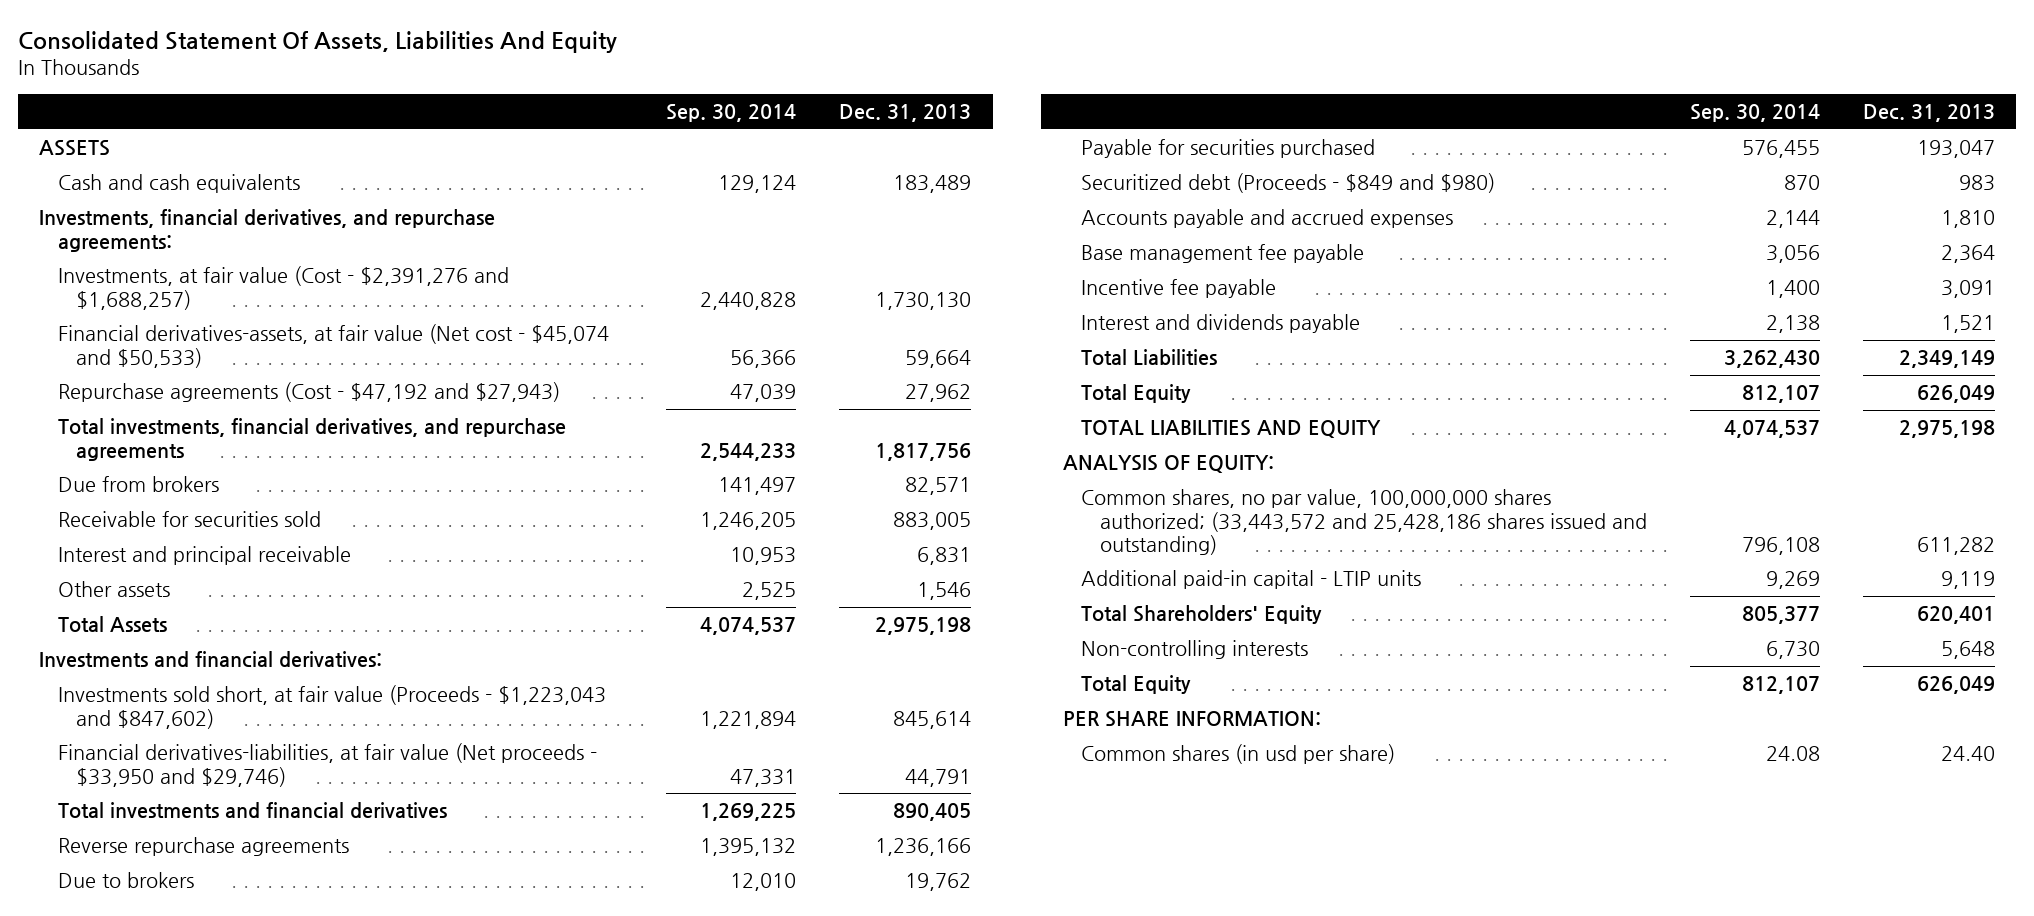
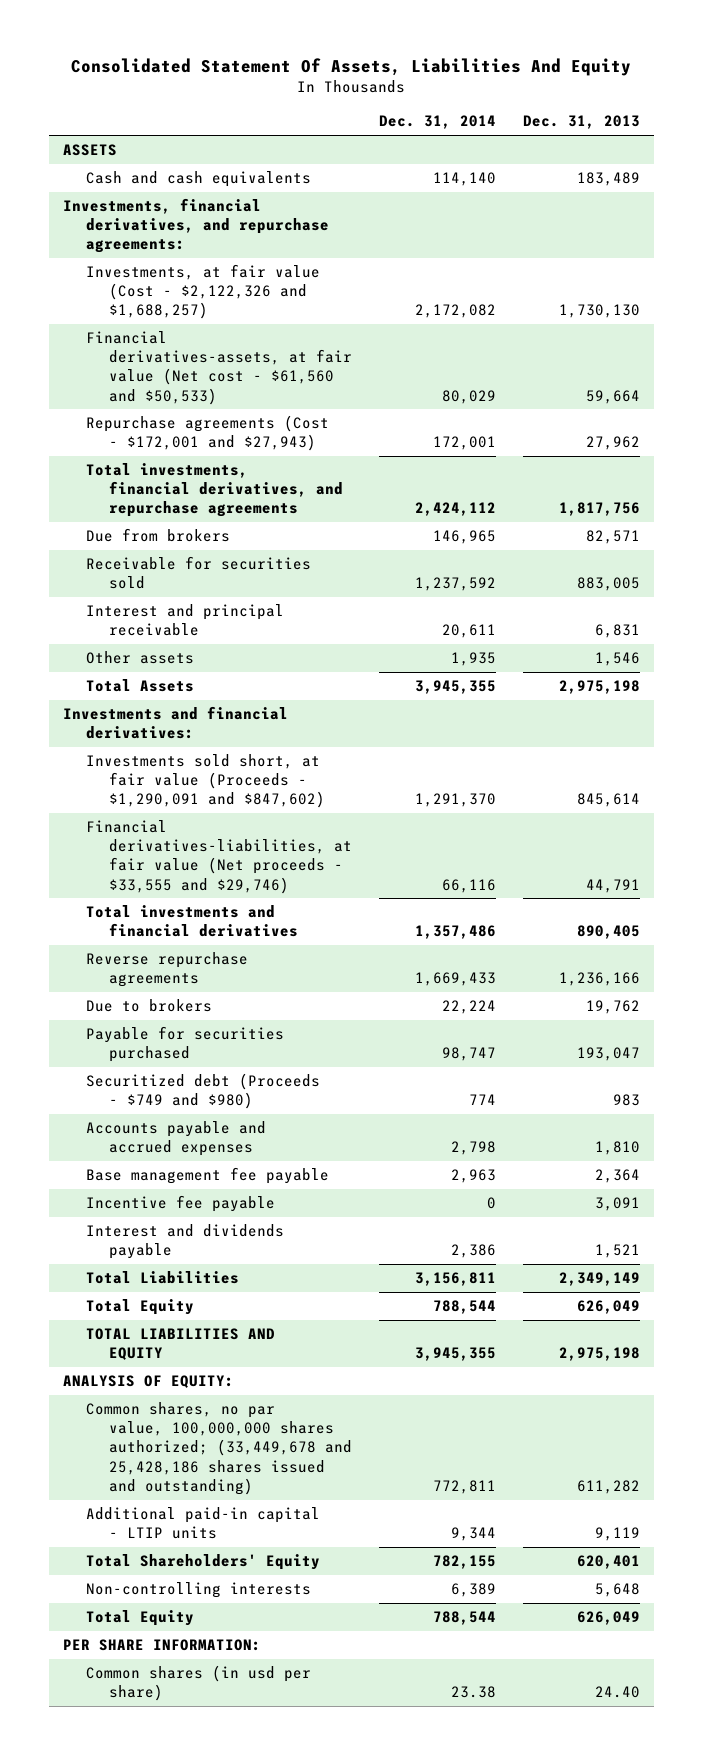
- | Sep. 30, 2014 | Dec. 31, 2013
+ | Dec. 31, 2014 | Dec. 31, 2013
- Investments, at fair value (Cost - $2,391,276 and $1,688,257) | 2,440,828 | 1,730,130
- Financial derivatives-assets, at fair value (Net cost - $45,074 and $50,533) | 56,366 | 59,664
- Repurchase agreements (Cost - $47,192 and $27,943) | 47,039 | 27,962
+ Investments, at fair value (Cost - $2,122,326 and $1,688,257) | 2,172,082 | 1,730,130
+ Financial derivatives-assets, at fair value (Net cost - $61,560 and $50,533) | 80,029 | 59,664
+ Repurchase agreements (Cost - $172,001 and $27,943) | 172,001 | 27,962
- Investments sold short, at fair value (Proceeds - $1,223,043 and $847,602) | 1,221,894 | 845,614
- Financial derivatives-liabilities, at fair value (Net proceeds - $33,950 and $29,746) | 47,331 | 44,791
+ Investments sold short, at fair value (Proceeds - $1,290,091 and $847,602) | 1,291,370 | 845,614
+ Financial derivatives-liabilities, at fair value (Net proceeds - $33,555 and $29,746) | 66,116 | 44,791
- Securitized debt (Proceeds - $849 and $980) | 870 | 983
+ Securitized debt (Proceeds - $749 and $980) | 774 | 983
- Common shares, no par value, 100,000,000 shares authorized; (33,443,572 and 25,428,186 shares issued and outstanding) | 796,108 | 611,282
+ Common shares, no par value, 100,000,000 shares authorized; (33,449,678 and 25,428,186 shares issued and outstanding) | 772,811 | 611,282

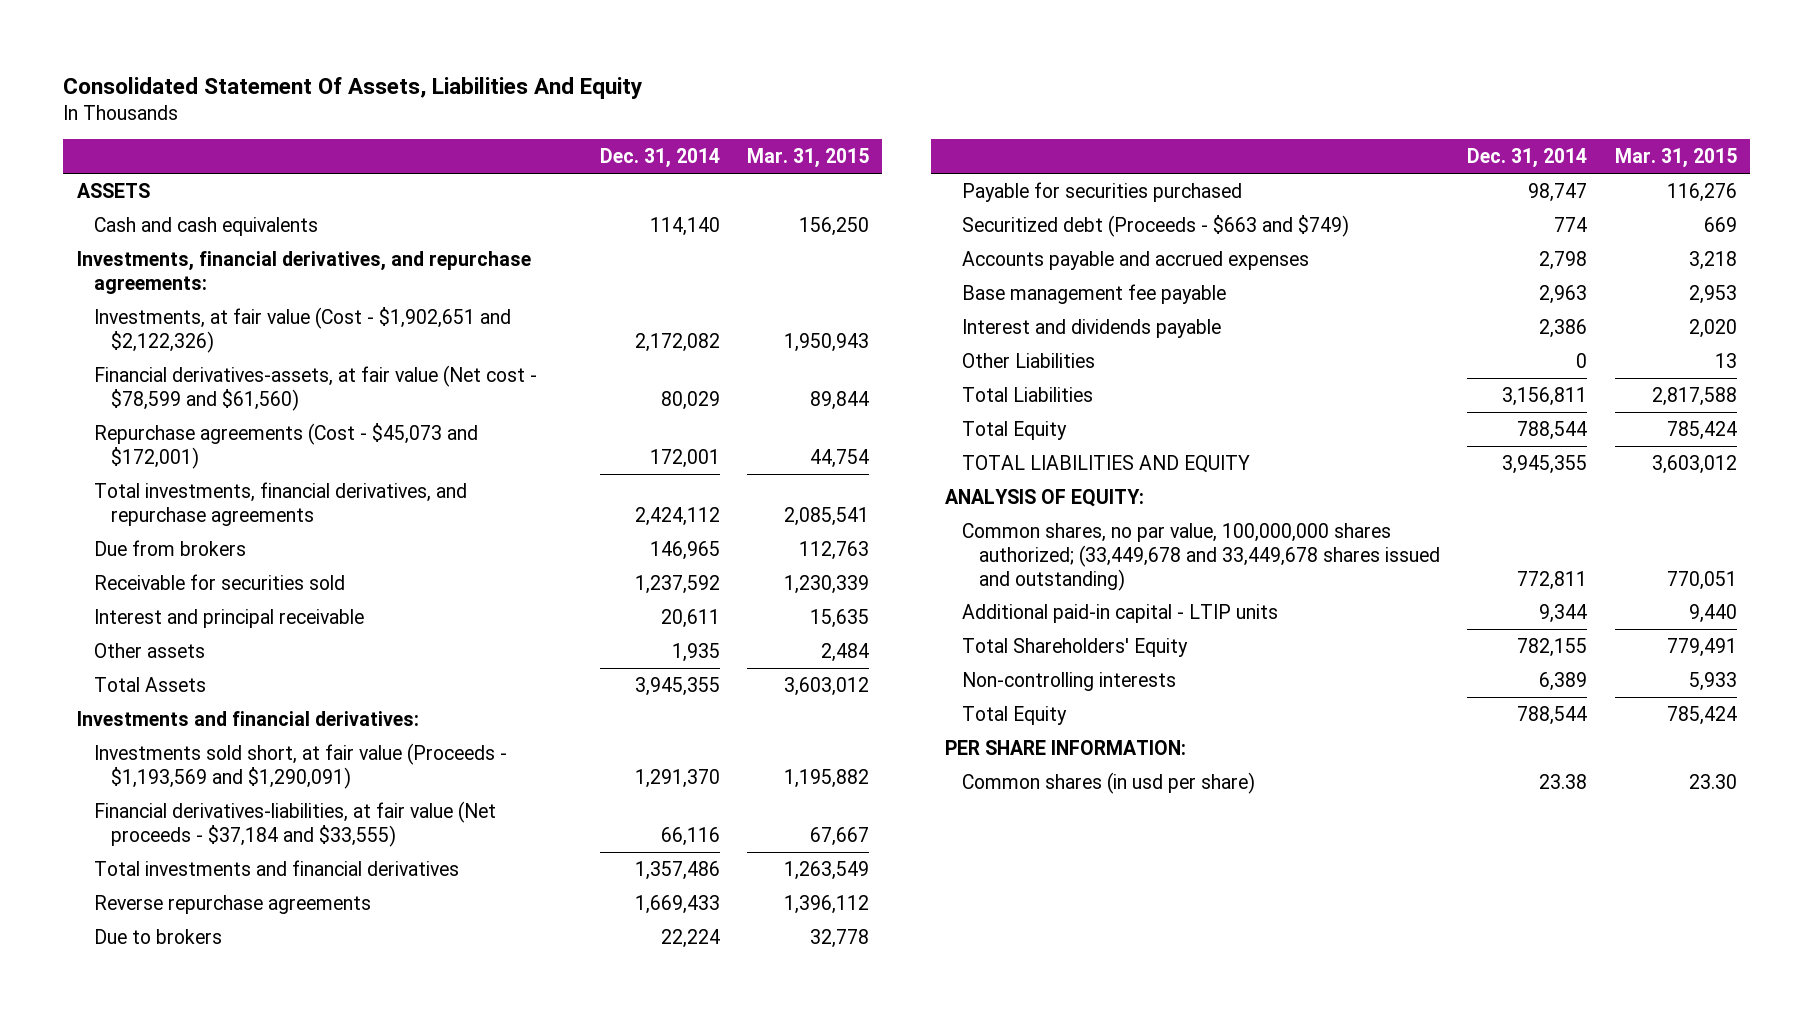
- | Dec. 31, 2014 | Dec. 31, 2013
+ | Dec. 31, 2014 | Mar. 31, 2015
- Investments, at fair value (Cost - $2,122,326 and $1,688,257) | 2,172,082 | 1,730,130
- Financial derivatives-assets, at fair value (Net cost - $61,560 and $50,533) | 80,029 | 59,664
- Repurchase agreements (Cost - $172,001 and $27,943) | 172,001 | 27,962
+ Investments, at fair value (Cost - $1,902,651 and $2,122,326) | 2,172,082 | 1,950,943
+ Financial derivatives-assets, at fair value (Net cost - $78,599 and $61,560) | 80,029 | 89,844
+ Repurchase agreements (Cost - $45,073 and $172,001) | 172,001 | 44,754
- Investments sold short, at fair value (Proceeds - $1,290,091 and $847,602) | 1,291,370 | 845,614
- Financial derivatives-liabilities, at fair value (Net proceeds - $33,555 and $29,746) | 66,116 | 44,791
+ Investments sold short, at fair value (Proceeds - $1,193,569 and $1,290,091) | 1,291,370 | 1,195,882
+ Financial derivatives-liabilities, at fair value (Net proceeds - $37,184 and $33,555) | 66,116 | 67,667
- Securitized debt (Proceeds - $749 and $980) | 774 | 983
+ Securitized debt (Proceeds - $663 and $749) | 774 | 669
- Incentive fee payable | 0 | 3,091
+ Other Liabilities | 0 | 13
- Common shares, no par value, 100,000,000 shares authorized; (33,449,678 and 25,428,186 shares issued and outstanding) | 772,811 | 611,282
+ Common shares, no par value, 100,000,000 shares authorized; (33,449,678 and 33,449,678 shares issued and outstanding) | 772,811 | 770,051

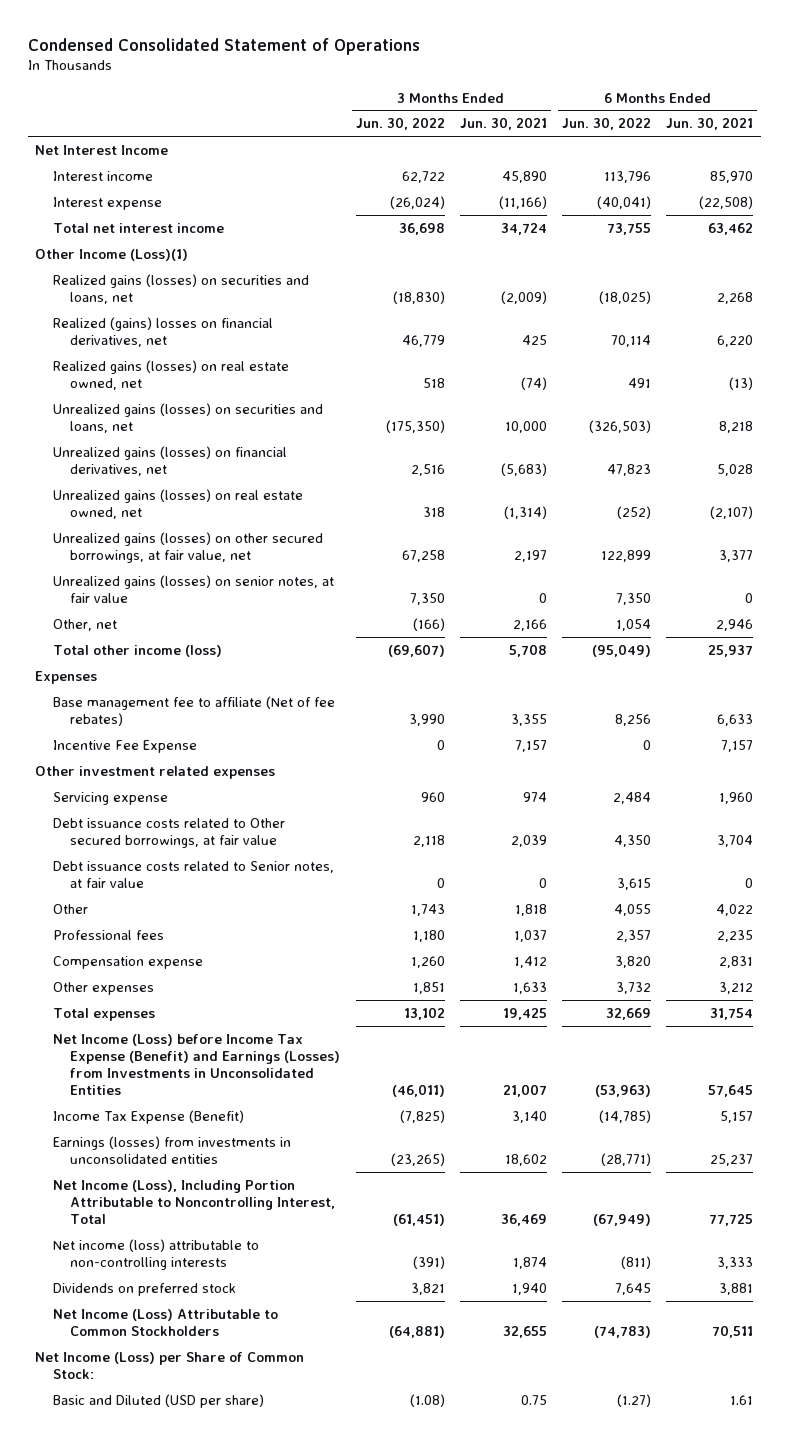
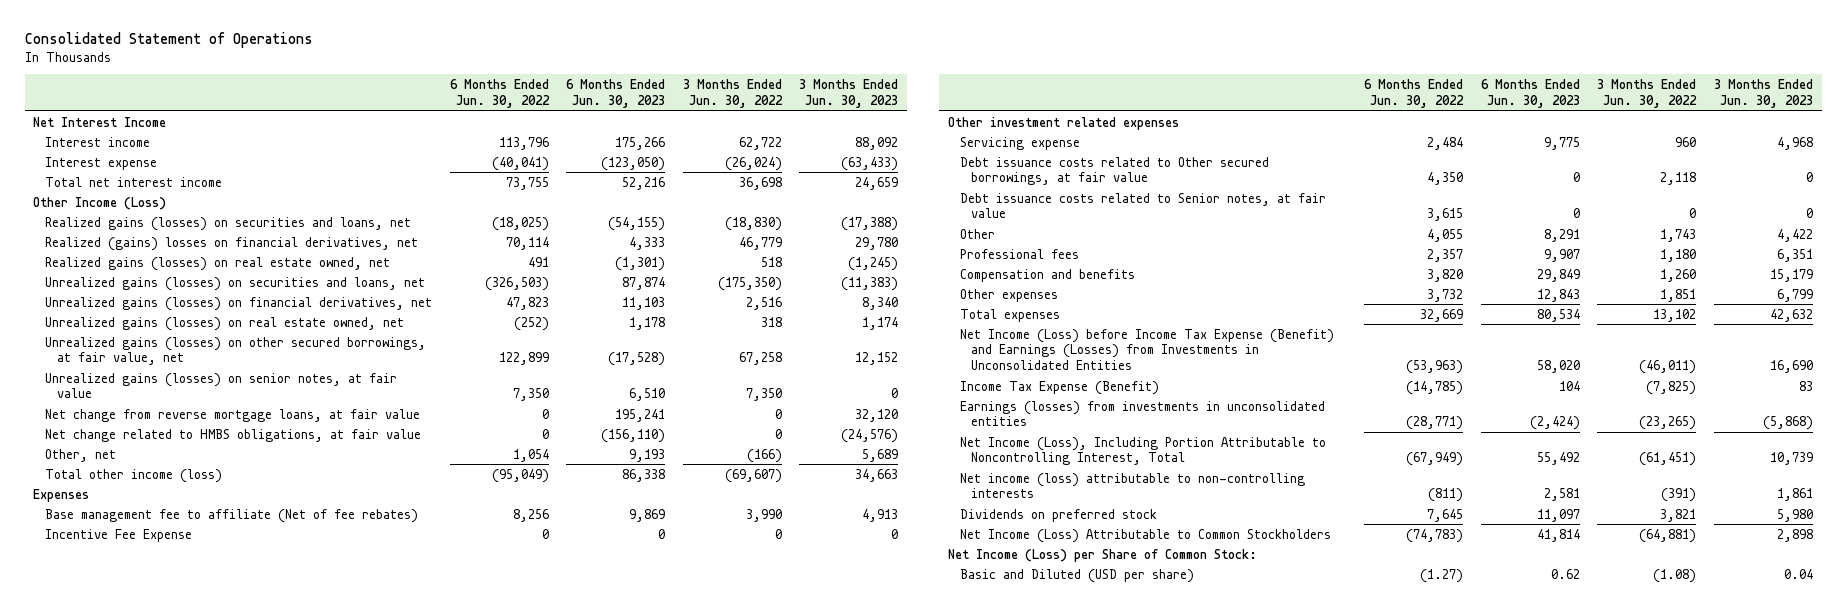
- Condensed Consolidated Statement of Operations
+ Consolidated Statement of Operations
- | 3 Months Ended Jun. 30, 2022 | 3 Months Ended Jun. 30, 2021 | 6 Months Ended Jun. 30, 2022 | 6 Months Ended Jun. 30, 2021
+ | 6 Months Ended Jun. 30, 2022 | 6 Months Ended Jun. 30, 2023 | 3 Months Ended Jun. 30, 2022 | 3 Months Ended Jun. 30, 2023
- Other Income (Loss)(1)
+ Other Income (Loss)
+ Net change from reverse mortgage loans, at fair value | 0 | 195,241 | 0 | 32,120
+ Net change related to HMBS obligations, at fair value | 0 | (156,110) | 0 | (24,576)
- Compensation expense | 1,260 | 1,412 | 3,820 | 2,831
+ Compensation and benefits | 3,820 | 29,849 | 1,260 | 15,179

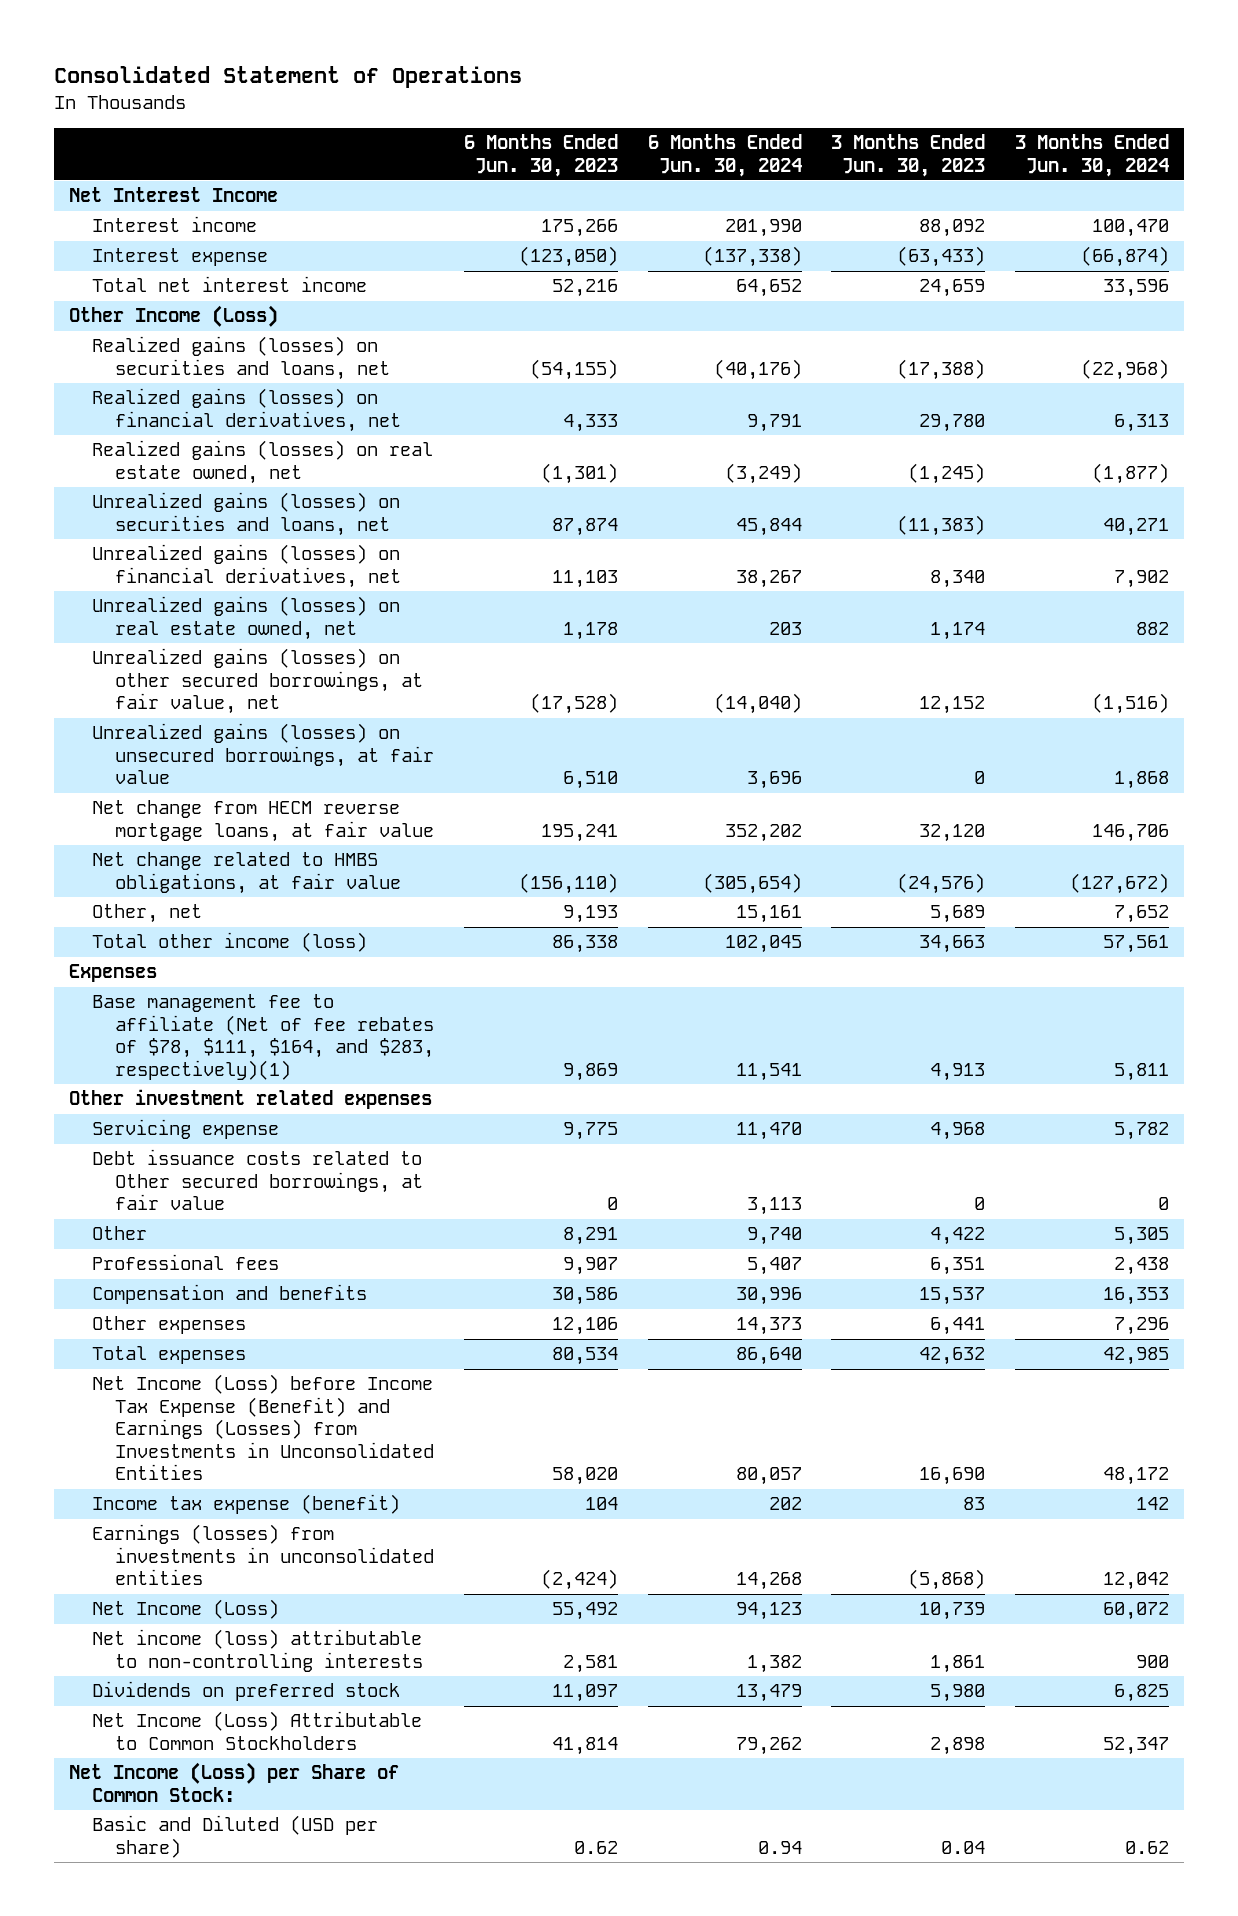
- | 6 Months Ended Jun. 30, 2022 | 6 Months Ended Jun. 30, 2023 | 3 Months Ended Jun. 30, 2022 | 3 Months Ended Jun. 30, 2023
+ | 6 Months Ended Jun. 30, 2023 | 6 Months Ended Jun. 30, 2024 | 3 Months Ended Jun. 30, 2023 | 3 Months Ended Jun. 30, 2024
- Realized (gains) losses on financial derivatives, net | 70,114 | 4,333 | 46,779 | 29,780
+ Realized gains (losses) on financial derivatives, net | 4,333 | 9,791 | 29,780 | 6,313
- Unrealized gains (losses) on senior notes, at fair value | 7,350 | 6,510 | 7,350 | 0
- Net change from reverse mortgage loans, at fair value | 0 | 195,241 | 0 | 32,120
+ Unrealized gains (losses) on unsecured borrowings, at fair value | 6,510 | 3,696 | 0 | 1,868
+ Net change from HECM reverse mortgage loans, at fair value | 195,241 | 352,202 | 32,120 | 146,706
- Base management fee to affiliate (Net of fee rebates) | 8,256 | 9,869 | 3,990 | 4,913
- Incentive Fee Expense | 0 | 0 | 0 | 0
+ Base management fee to affiliate (Net of fee rebates of $78, $111, $164, and $283, respectively)(1) | 9,869 | 11,541 | 4,913 | 5,811
- Debt issuance costs related to Senior notes, at fair value | 3,615 | 0 | 0 | 0
- Compensation and benefits | 3,820 | 29,849 | 1,260 | 15,179
- Other expenses | 3,732 | 12,843 | 1,851 | 6,799
+ Compensation and benefits | 30,586 | 30,996 | 15,537 | 16,353
+ Other expenses | 12,106 | 14,373 | 6,441 | 7,296
- Income Tax Expense (Benefit) | (14,785) | 104 | (7,825) | 83
+ Income tax expense (benefit) | 104 | 202 | 83 | 142
- Net Income (Loss), Including Portion Attributable to Noncontrolling Interest, Total | (67,949) | 55,492 | (61,451) | 10,739
+ Net Income (Loss) | 55,492 | 94,123 | 10,739 | 60,072

